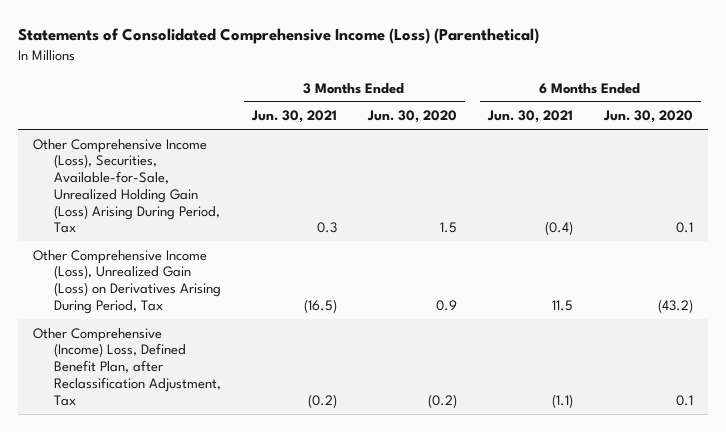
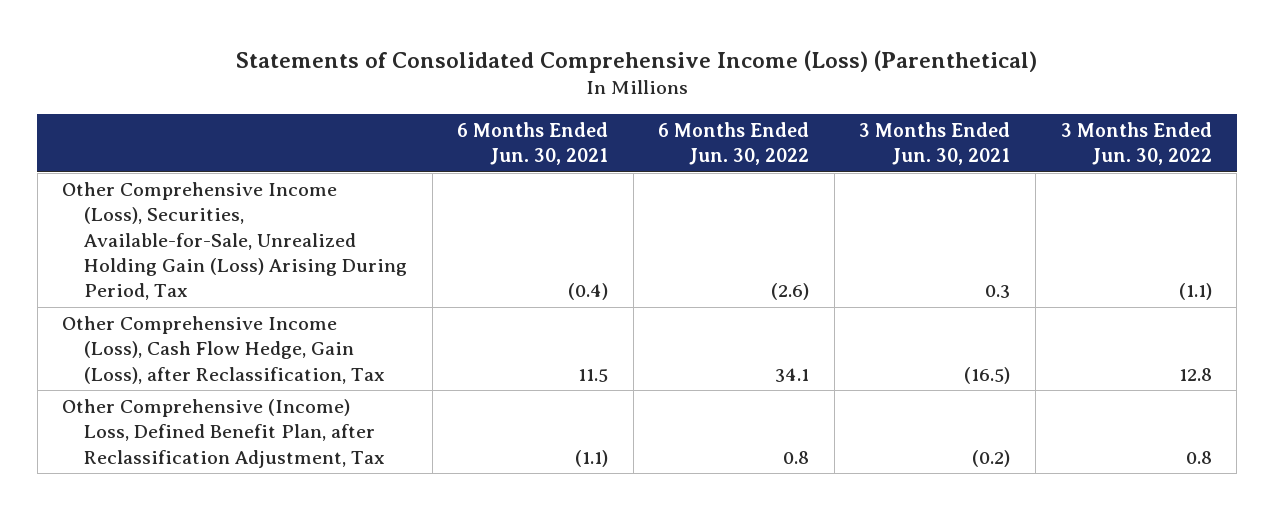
- | 3 Months Ended Jun. 30, 2021 | 3 Months Ended Jun. 30, 2020 | 6 Months Ended Jun. 30, 2021 | 6 Months Ended Jun. 30, 2020
+ | 6 Months Ended Jun. 30, 2021 | 6 Months Ended Jun. 30, 2022 | 3 Months Ended Jun. 30, 2021 | 3 Months Ended Jun. 30, 2022
- Other Comprehensive Income (Loss), Unrealized Gain (Loss) on Derivatives Arising During Period, Tax | (16.5) | 0.9 | 11.5 | (43.2)
+ Other Comprehensive Income (Loss), Cash Flow Hedge, Gain (Loss), after Reclassification, Tax | 11.5 | 34.1 | (16.5) | 12.8

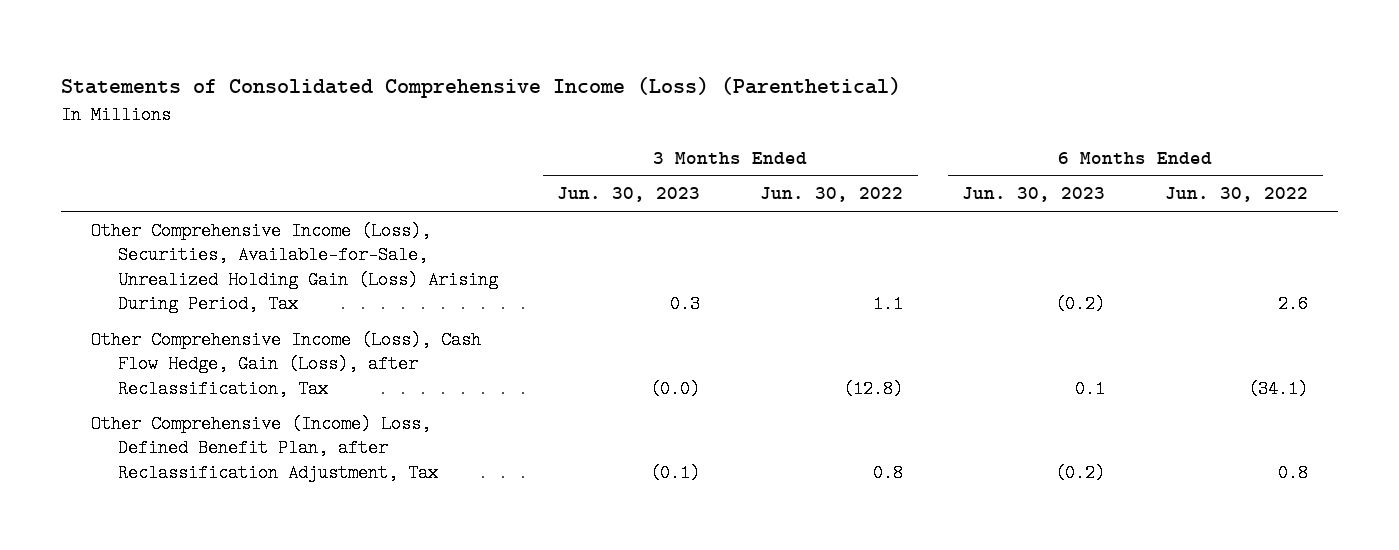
- | 6 Months Ended Jun. 30, 2021 | 6 Months Ended Jun. 30, 2022 | 3 Months Ended Jun. 30, 2021 | 3 Months Ended Jun. 30, 2022
+ | 3 Months Ended Jun. 30, 2023 | 3 Months Ended Jun. 30, 2022 | 6 Months Ended Jun. 30, 2023 | 6 Months Ended Jun. 30, 2022
- Other Comprehensive Income (Loss), Securities, Available-for-Sale, Unrealized Holding Gain (Loss) Arising During Period, Tax | (0.4) | (2.6) | 0.3 | (1.1)
- Other Comprehensive Income (Loss), Cash Flow Hedge, Gain (Loss), after Reclassification, Tax | 11.5 | 34.1 | (16.5) | 12.8
+ Other Comprehensive Income (Loss), Securities, Available-for-Sale, Unrealized Holding Gain (Loss) Arising During Period, Tax | 0.3 | 1.1 | (0.2) | 2.6
+ Other Comprehensive Income (Loss), Cash Flow Hedge, Gain (Loss), after Reclassification, Tax | (0.0) | (12.8) | 0.1 | (34.1)

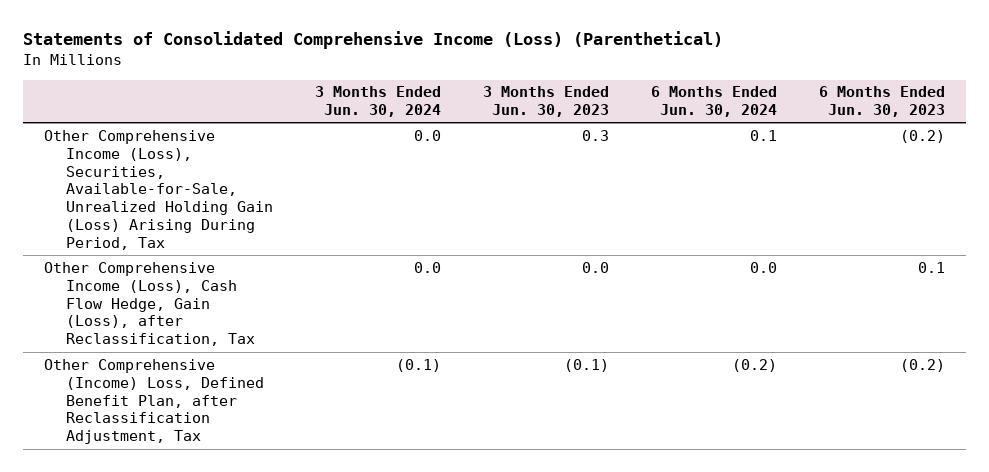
- | 3 Months Ended Jun. 30, 2023 | 3 Months Ended Jun. 30, 2022 | 6 Months Ended Jun. 30, 2023 | 6 Months Ended Jun. 30, 2022
+ | 3 Months Ended Jun. 30, 2024 | 3 Months Ended Jun. 30, 2023 | 6 Months Ended Jun. 30, 2024 | 6 Months Ended Jun. 30, 2023
- Other Comprehensive Income (Loss), Cash Flow Hedge, Gain (Loss), after Reclassification, Tax | (0.0) | (12.8) | 0.1 | (34.1)
+ Other Comprehensive Income (Loss), Cash Flow Hedge, Gain (Loss), after Reclassification, Tax | 0.0 | 0.0 | 0.0 | 0.1

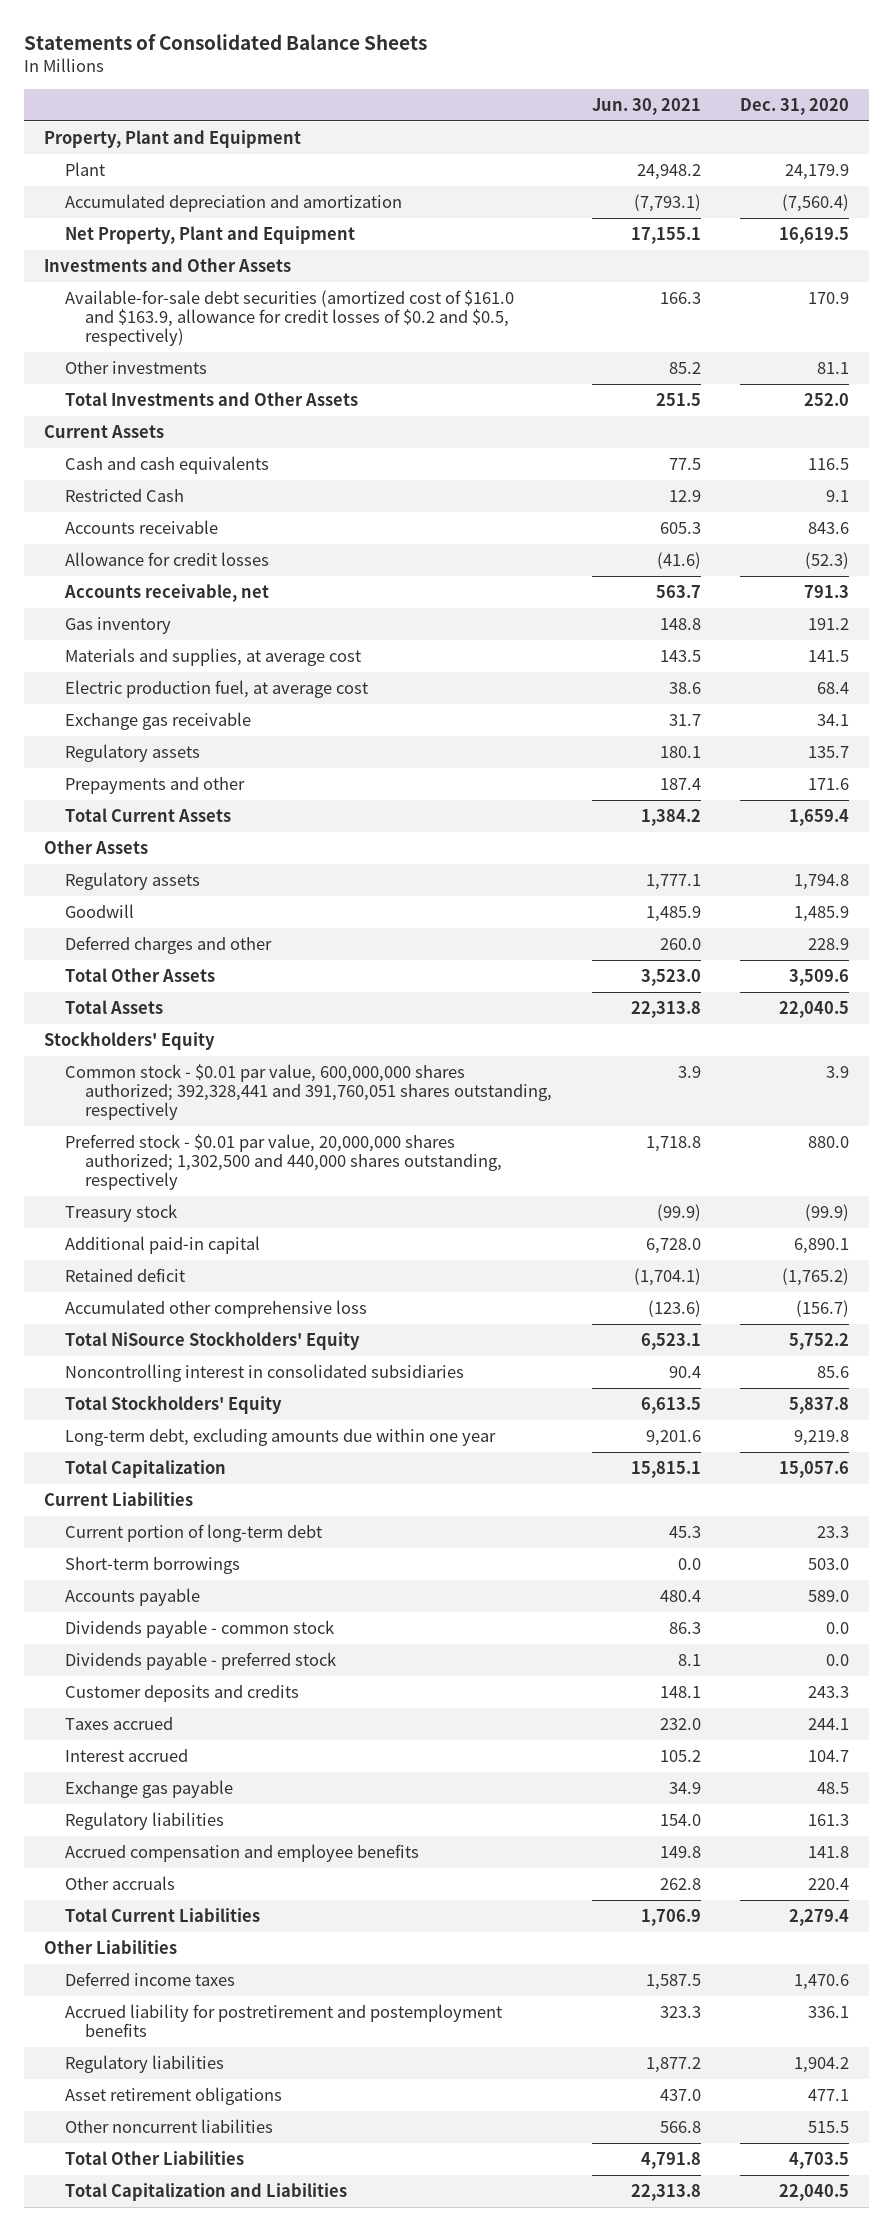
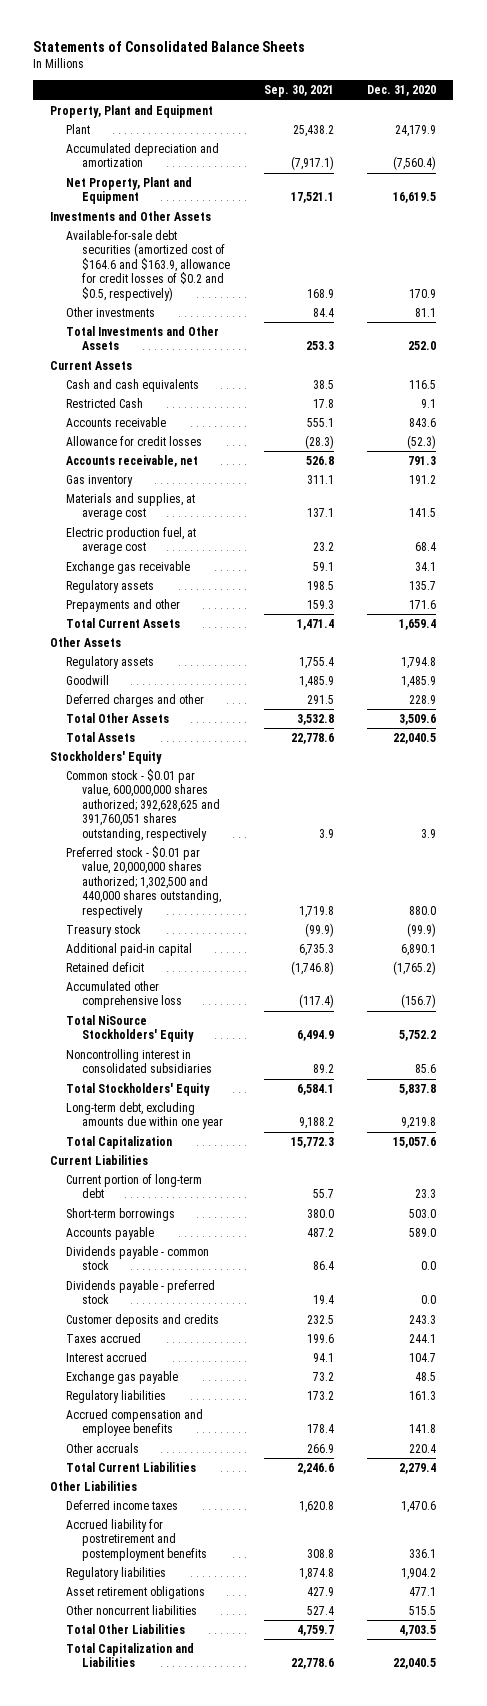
- | Jun. 30, 2021 | Dec. 31, 2020
+ | Sep. 30, 2021 | Dec. 31, 2020
- Available-for-sale debt securities (amortized cost of $161.0 and $163.9, allowance for credit losses of $0.2 and $0.5, respectively) | 166.3 | 170.9
+ Available-for-sale debt securities (amortized cost of $164.6 and $163.9, allowance for credit losses of $0.2 and $0.5, respectively) | 168.9 | 170.9
- Common stock - $0.01 par value, 600,000,000 shares authorized; 392,328,441 and 391,760,051 shares outstanding, respectively | 3.9 | 3.9
+ Common stock - $0.01 par value, 600,000,000 shares authorized; 392,628,625 and 391,760,051 shares outstanding, respectively | 3.9 | 3.9

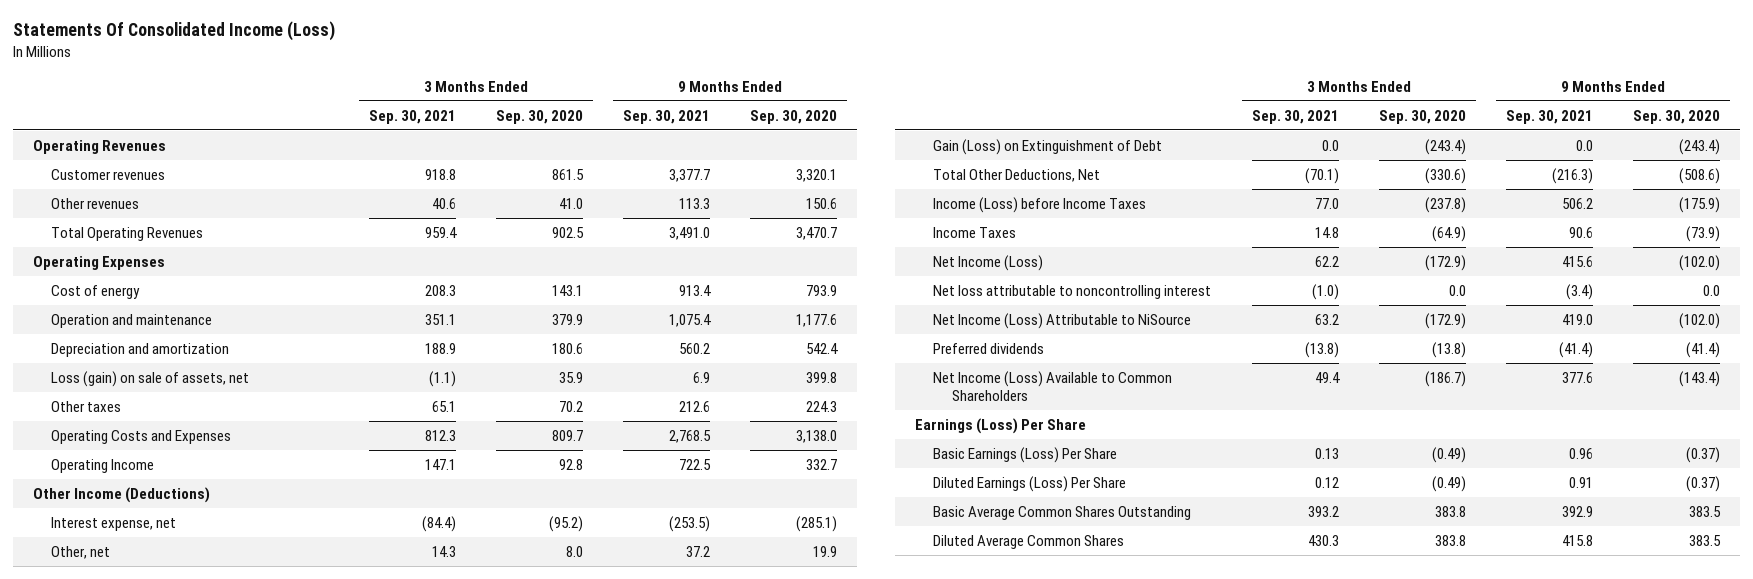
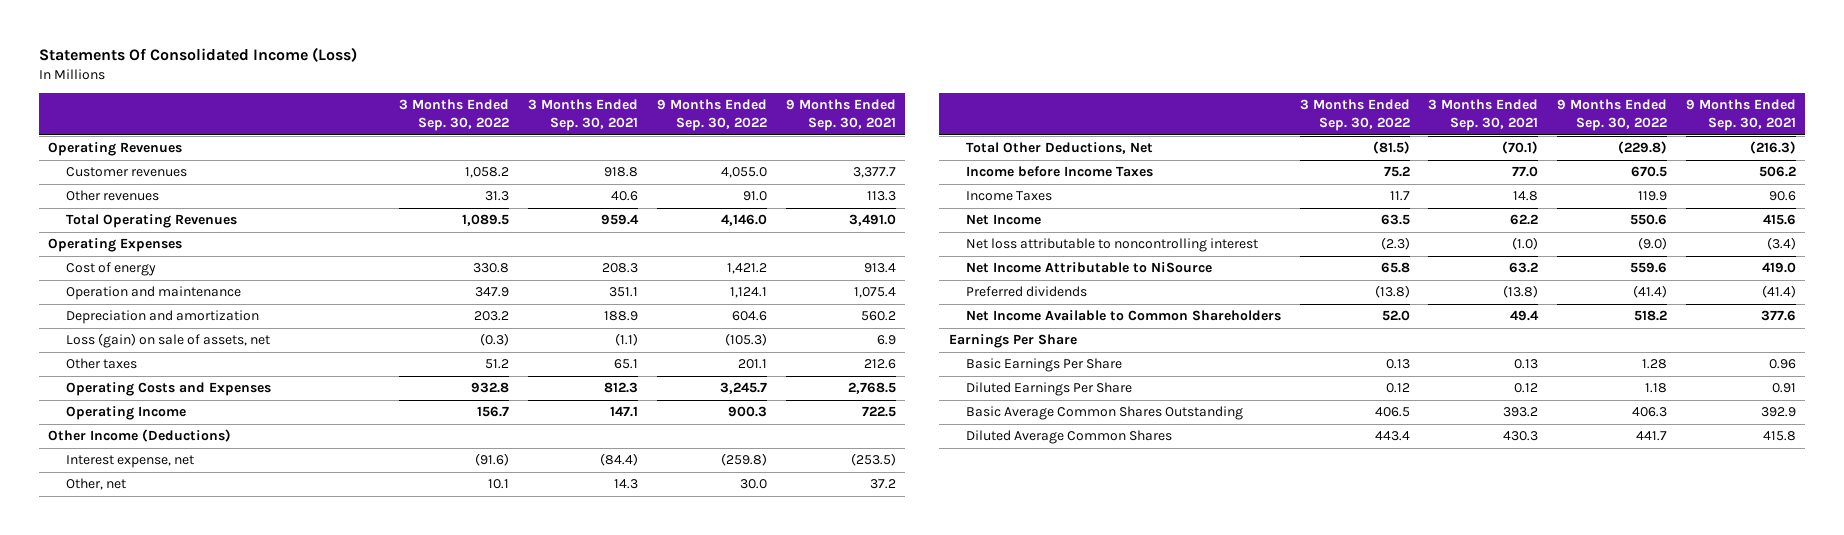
- | 3 Months Ended Sep. 30, 2021 | 3 Months Ended Sep. 30, 2020 | 9 Months Ended Sep. 30, 2021 | 9 Months Ended Sep. 30, 2020
+ | 3 Months Ended Sep. 30, 2022 | 3 Months Ended Sep. 30, 2021 | 9 Months Ended Sep. 30, 2022 | 9 Months Ended Sep. 30, 2021
- Gain (Loss) on Extinguishment of Debt | 0.0 | (243.4) | 0.0 | (243.4)
- Income (Loss) before Income Taxes | 77.0 | (237.8) | 506.2 | (175.9)
+ Income before Income Taxes | 75.2 | 77.0 | 670.5 | 506.2
- Net Income (Loss) | 62.2 | (172.9) | 415.6 | (102.0)
+ Net Income | 63.5 | 62.2 | 550.6 | 415.6
- Net Income (Loss) Attributable to NiSource | 63.2 | (172.9) | 419.0 | (102.0)
+ Net Income Attributable to NiSource | 65.8 | 63.2 | 559.6 | 419.0
- Net Income (Loss) Available to Common Shareholders | 49.4 | (186.7) | 377.6 | (143.4)
- Earnings (Loss) Per Share
- Basic Earnings (Loss) Per Share | 0.13 | (0.49) | 0.96 | (0.37)
- Diluted Earnings (Loss) Per Share | 0.12 | (0.49) | 0.91 | (0.37)
+ Net Income Available to Common Shareholders | 52.0 | 49.4 | 518.2 | 377.6
+ Earnings Per Share
+ Basic Earnings Per Share | 0.13 | 0.13 | 1.28 | 0.96
+ Diluted Earnings Per Share | 0.12 | 0.12 | 1.18 | 0.91

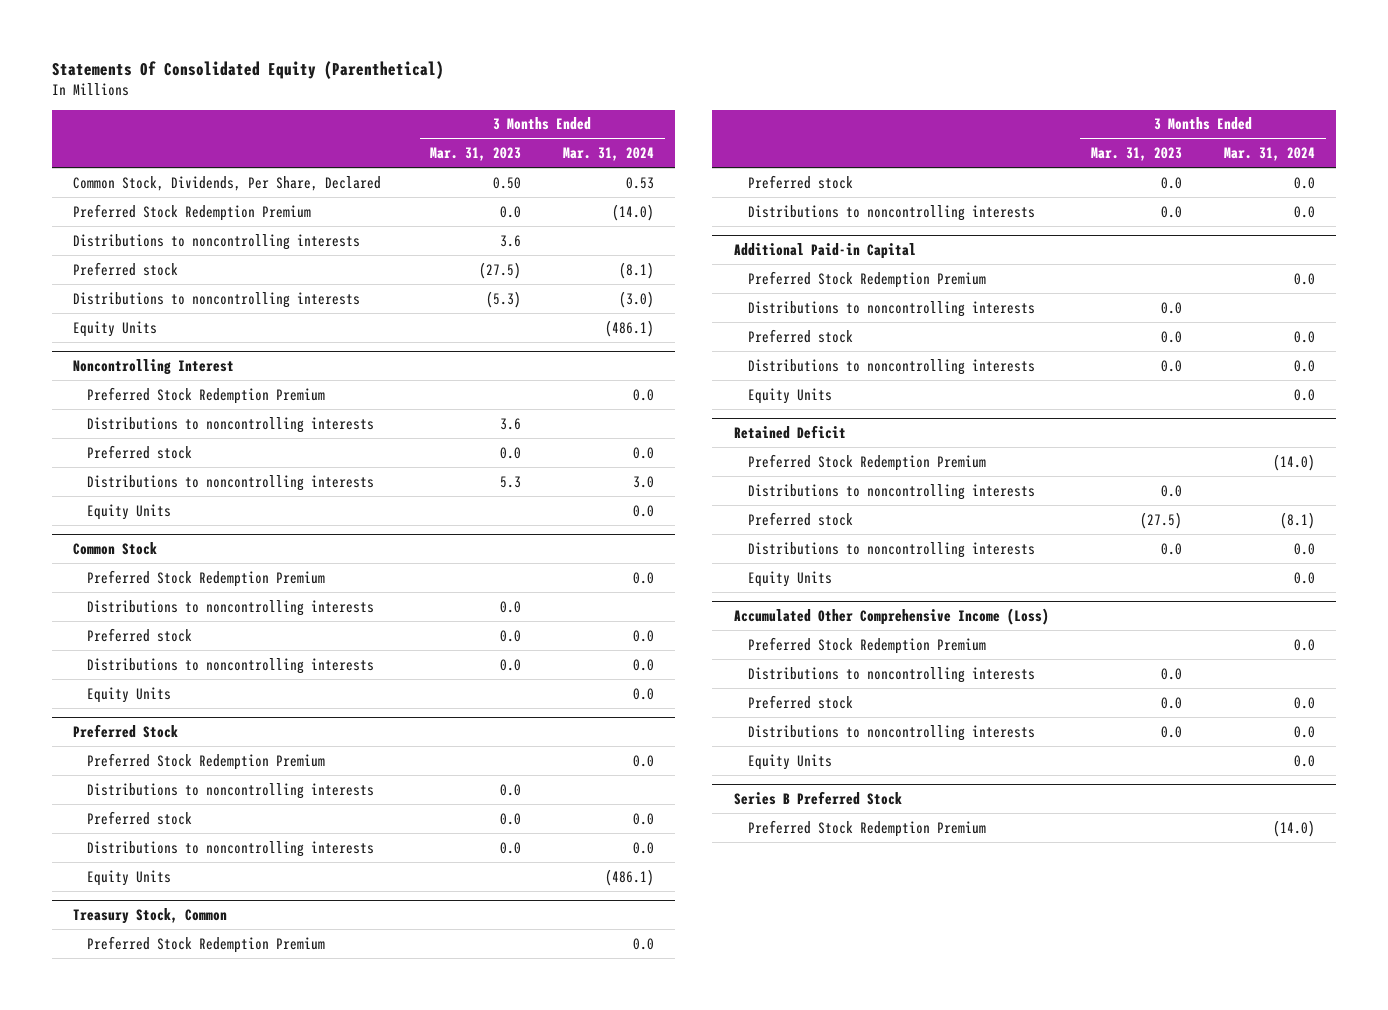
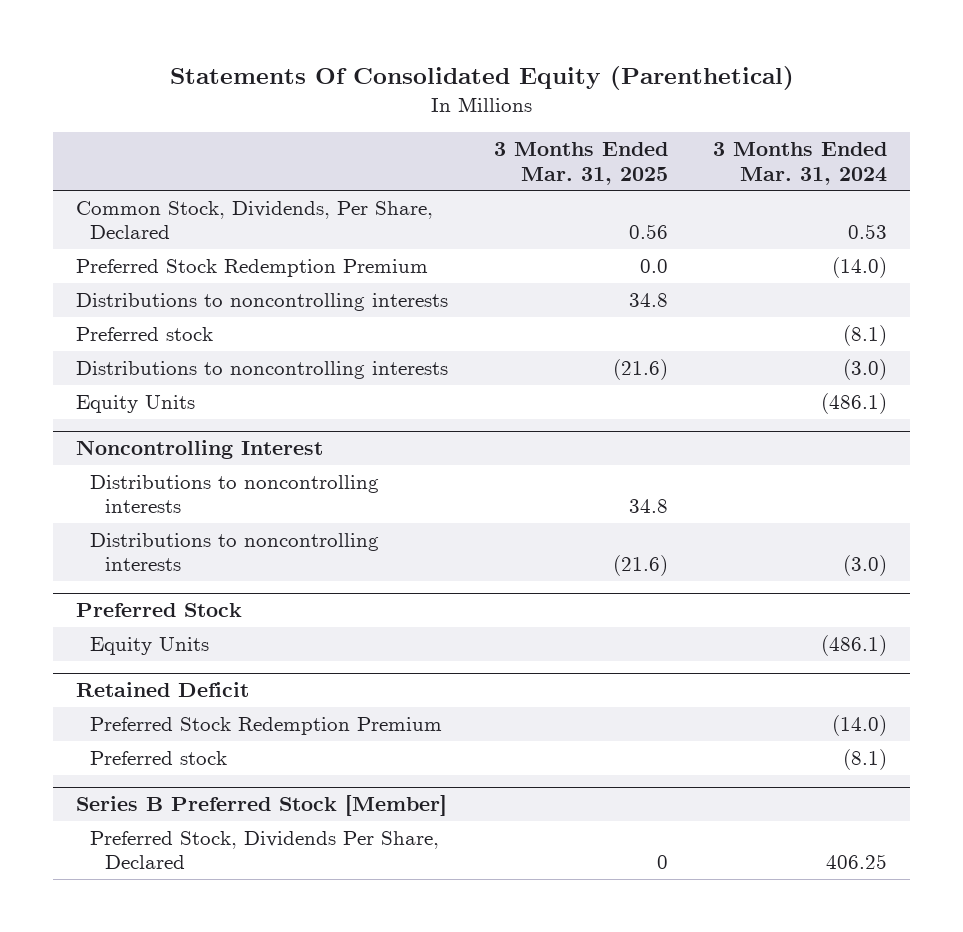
- | 3 Months Ended Mar. 31, 2023 | 3 Months Ended Mar. 31, 2024
+ | 3 Months Ended Mar. 31, 2025 | 3 Months Ended Mar. 31, 2024
@ Noncontrolling Interest
- Preferred Stock Redemption Premium | | 0.0
- Preferred stock | 0.0 | 0.0
- Distributions to noncontrolling interests | 5.3 | 3.0
- Equity Units | | 0.0
- Common Stock
- Preferred Stock Redemption Premium | | 0.0
- Distributions to noncontrolling interests | 0.0 |
- Preferred stock | 0.0 | 0.0
- Distributions to noncontrolling interests | 0.0 | 0.0
- Equity Units | | 0.0
@ Noncontrolling Interest
+ Distributions to noncontrolling interests | (21.6) | (3.0)
@ Preferred Stock
- Preferred Stock Redemption Premium | | 0.0
- Distributions to noncontrolling interests | 0.0 |
- Preferred stock | 0.0 | 0.0
- Distributions to noncontrolling interests | 0.0 | 0.0
- Treasury Stock, Common
- Preferred Stock Redemption Premium | | 0.0
- Preferred stock | 0.0 | 0.0
- Distributions to noncontrolling interests | 0.0 | 0.0
- Additional Paid-in Capital
- Preferred Stock Redemption Premium | | 0.0
- Distributions to noncontrolling interests | 0.0 |
- Preferred stock | 0.0 | 0.0
- Distributions to noncontrolling interests | 0.0 | 0.0
- Equity Units | | 0.0
@ Retained Deficit
- Distributions to noncontrolling interests | 0.0 |
- Distributions to noncontrolling interests | 0.0 | 0.0
- Equity Units | | 0.0
- Accumulated Other Comprehensive Income (Loss)
- Preferred Stock Redemption Premium | | 0.0
- Distributions to noncontrolling interests | 0.0 |
- Preferred stock | 0.0 | 0.0
- Distributions to noncontrolling interests | 0.0 | 0.0
- Equity Units | | 0.0
- Series B Preferred Stock
- Preferred Stock Redemption Premium | | (14.0)
+ Series B Preferred Stock [Member]
+ Preferred Stock, Dividends Per Share, Declared | 0 | 406.25

